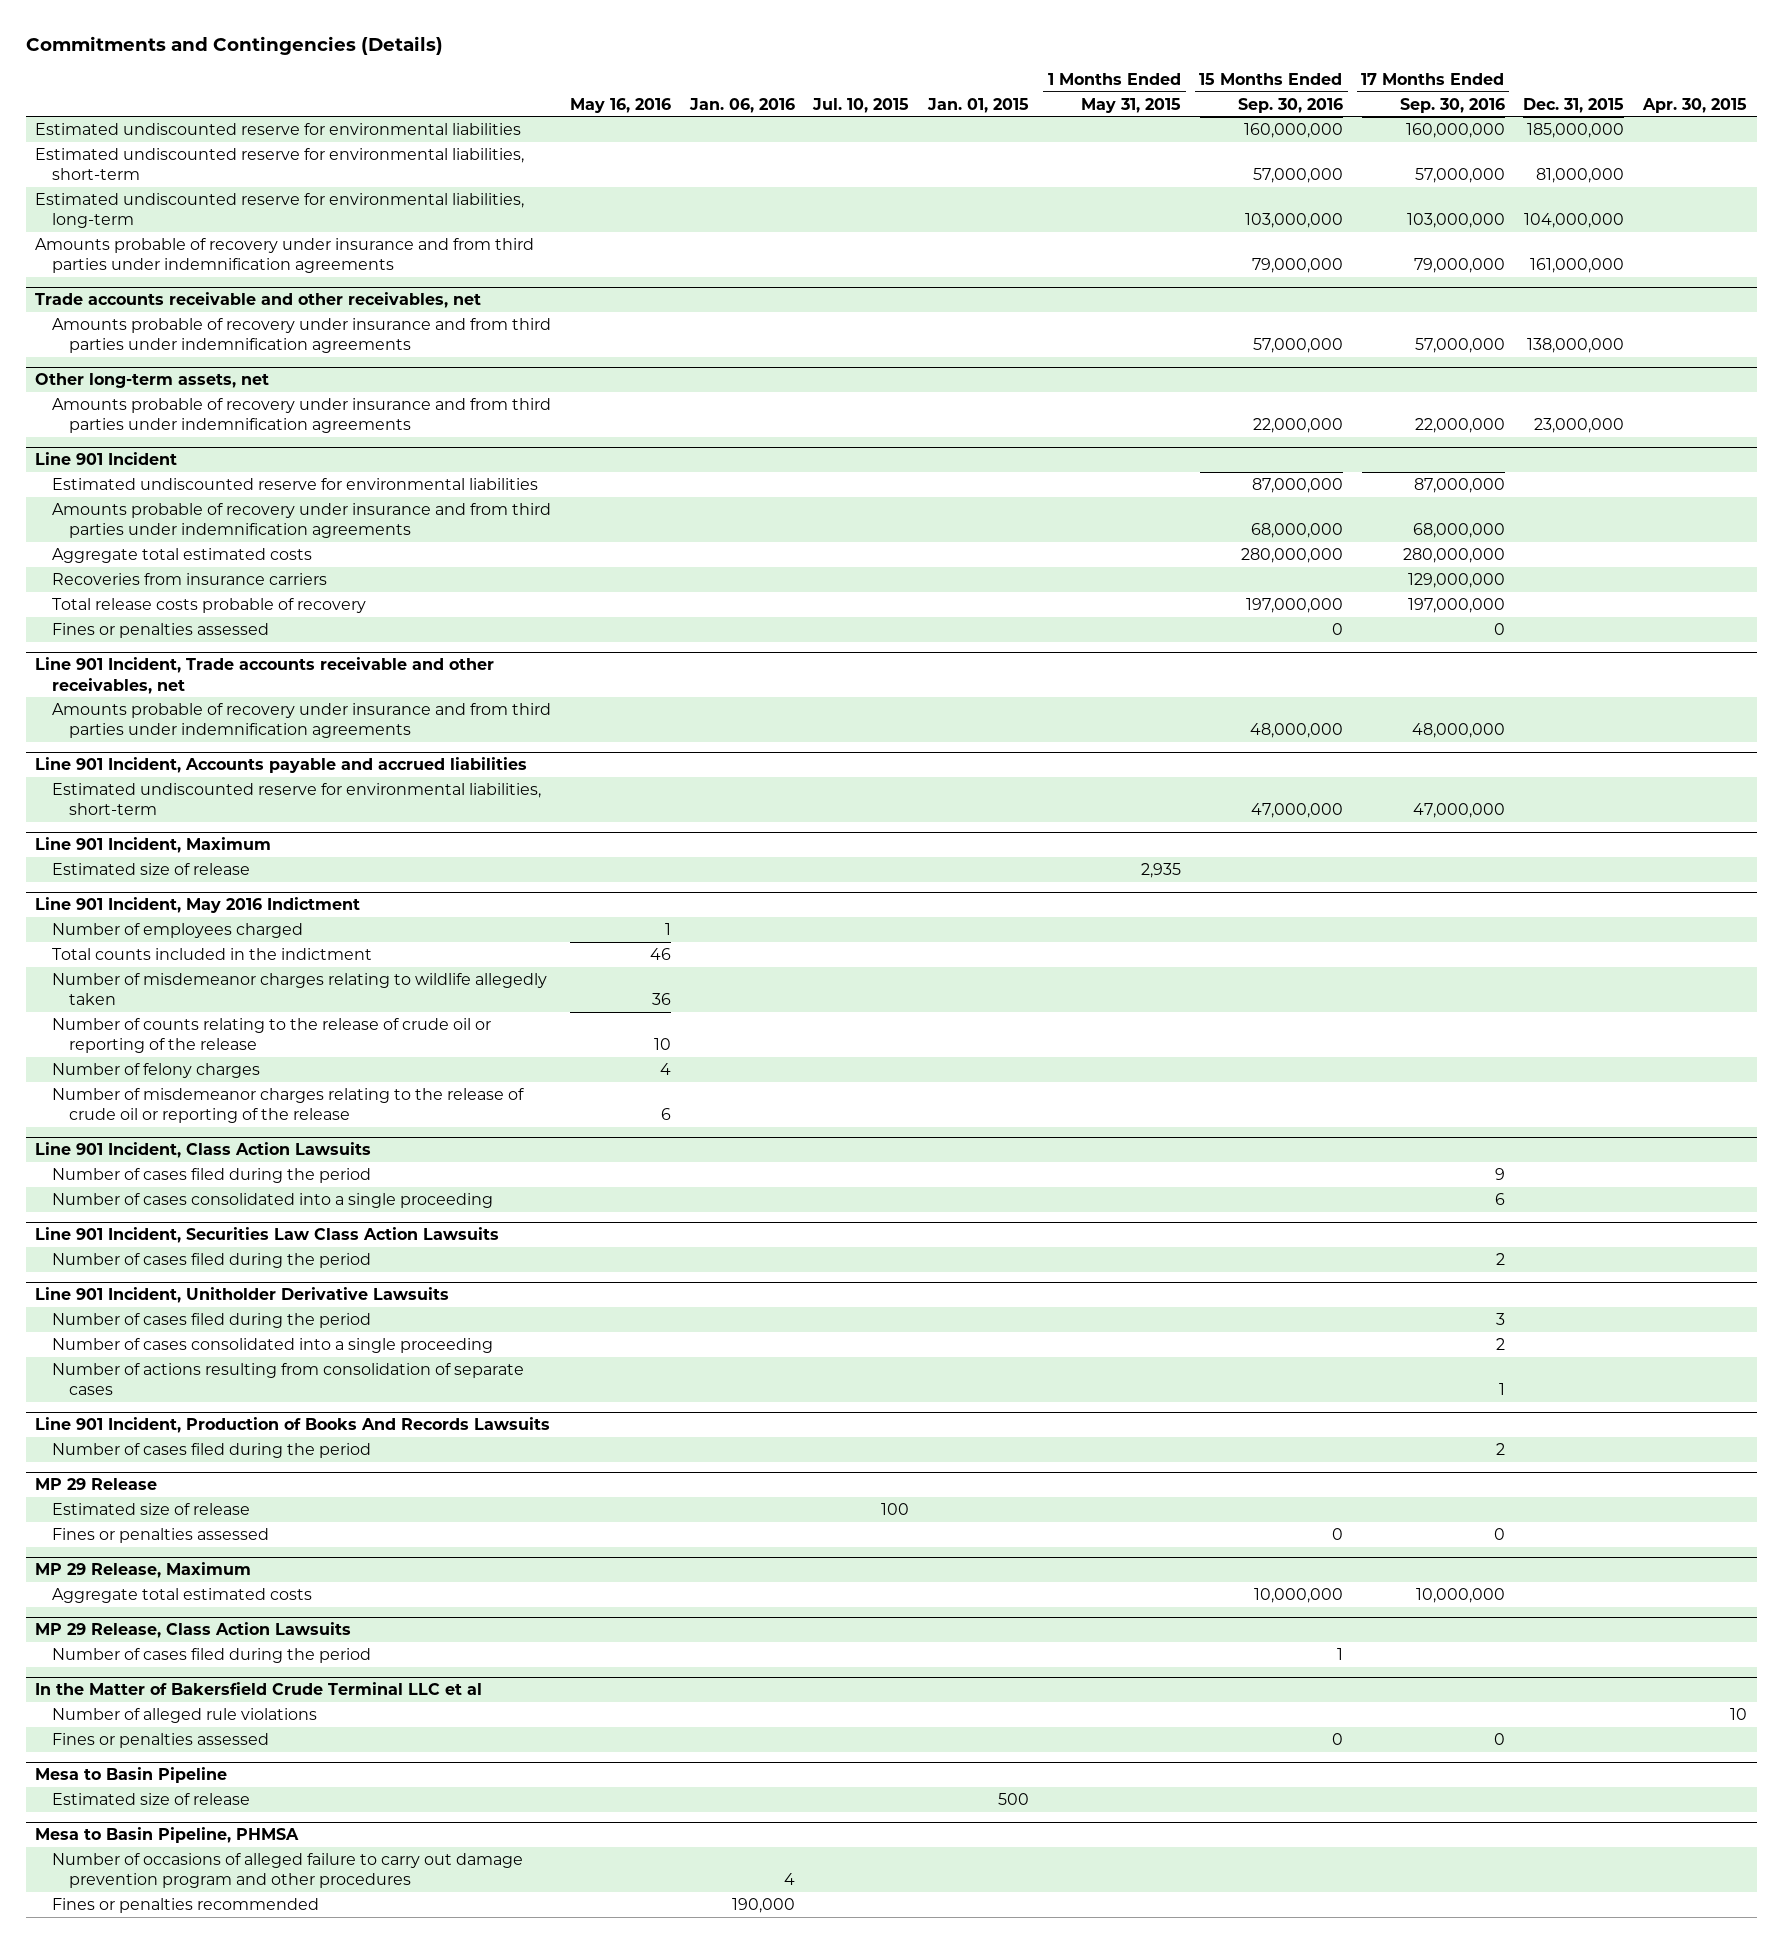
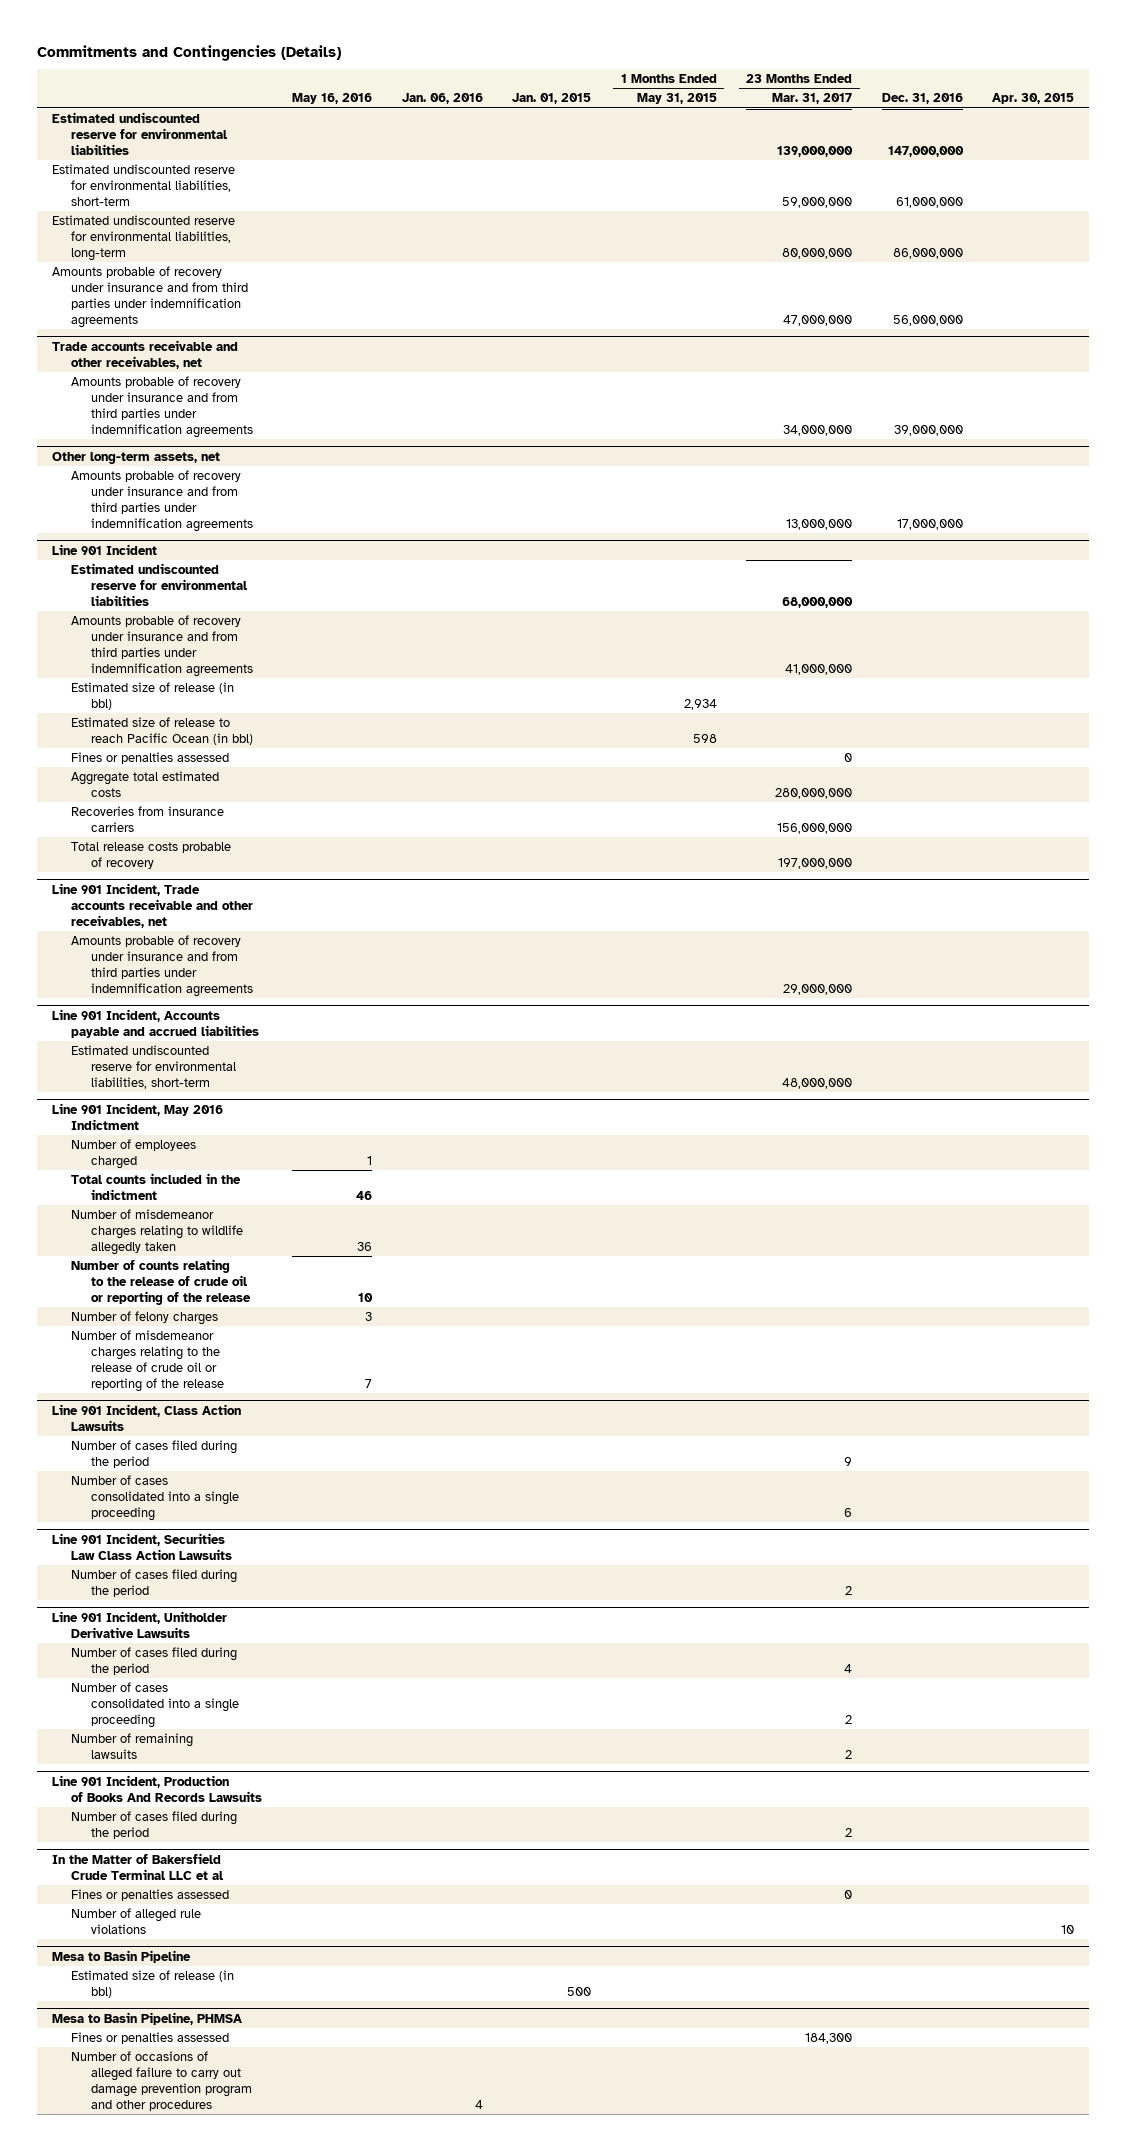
- | May 16, 2016 | Jan. 06, 2016 | Jul. 10, 2015 | Jan. 01, 2015 | 1 Months Ended May 31, 2015 | 15 Months Ended Sep. 30, 2016 | 17 Months Ended Sep. 30, 2016 | Dec. 31, 2015 | Apr. 30, 2015
+ | May 16, 2016 | Jan. 06, 2016 | Jan. 01, 2015 | 1 Months Ended May 31, 2015 | 23 Months Ended Mar. 31, 2017 | Dec. 31, 2016 | Apr. 30, 2015
@ Line 901 Incident
+ Estimated size of release (in bbl) | | | | 2,934 | | |
+ Estimated size of release to reach Pacific Ocean (in bbl) | | | | 598 | | |
moved up: Fines or penalties assessed | | | | | 0 | |
- Line 901 Incident, Maximum
- Estimated size of release | | | | | 2,935 | | | |
@ Line 901 Incident, May 2016 Indictment
- Number of felony charges | 4 | | | | | | | |
- Number of misdemeanor charges relating to the release of crude oil or reporting of the release | 6 | | | | | | | |
+ Number of felony charges | 3 | | | | | |
+ Number of misdemeanor charges relating to the release of crude oil or reporting of the release | 7 | | | | | |
@ Line 901 Incident, Unitholder Derivative Lawsuits
- Number of actions resulting from consolidation of separate cases | | | | | | | 1 | |
+ Number of remaining lawsuits | | | | | 2 | |
- MP 29 Release
- Estimated size of release | | | 100 | | | | | |
- Fines or penalties assessed | | | | | | 0 | 0 | |
- MP 29 Release, Maximum
- Aggregate total estimated costs | | | | | | 10,000,000 | 10,000,000 | |
- MP 29 Release, Class Action Lawsuits
- Number of cases filed during the period | | | | | | 1 | | |
@ In the Matter of Bakersfield Crude Terminal LLC et al
moved down: Number of alleged rule violations | | | | | | | 10
@ Mesa to Basin Pipeline
- Estimated size of release | | | | 500 | | | | |
+ Estimated size of release (in bbl) | | | 500 | | | |
@ Mesa to Basin Pipeline, PHMSA
+ Fines or penalties assessed | | | | | 184,300 | |
- Fines or penalties recommended | | 190,000 | | | | | | |

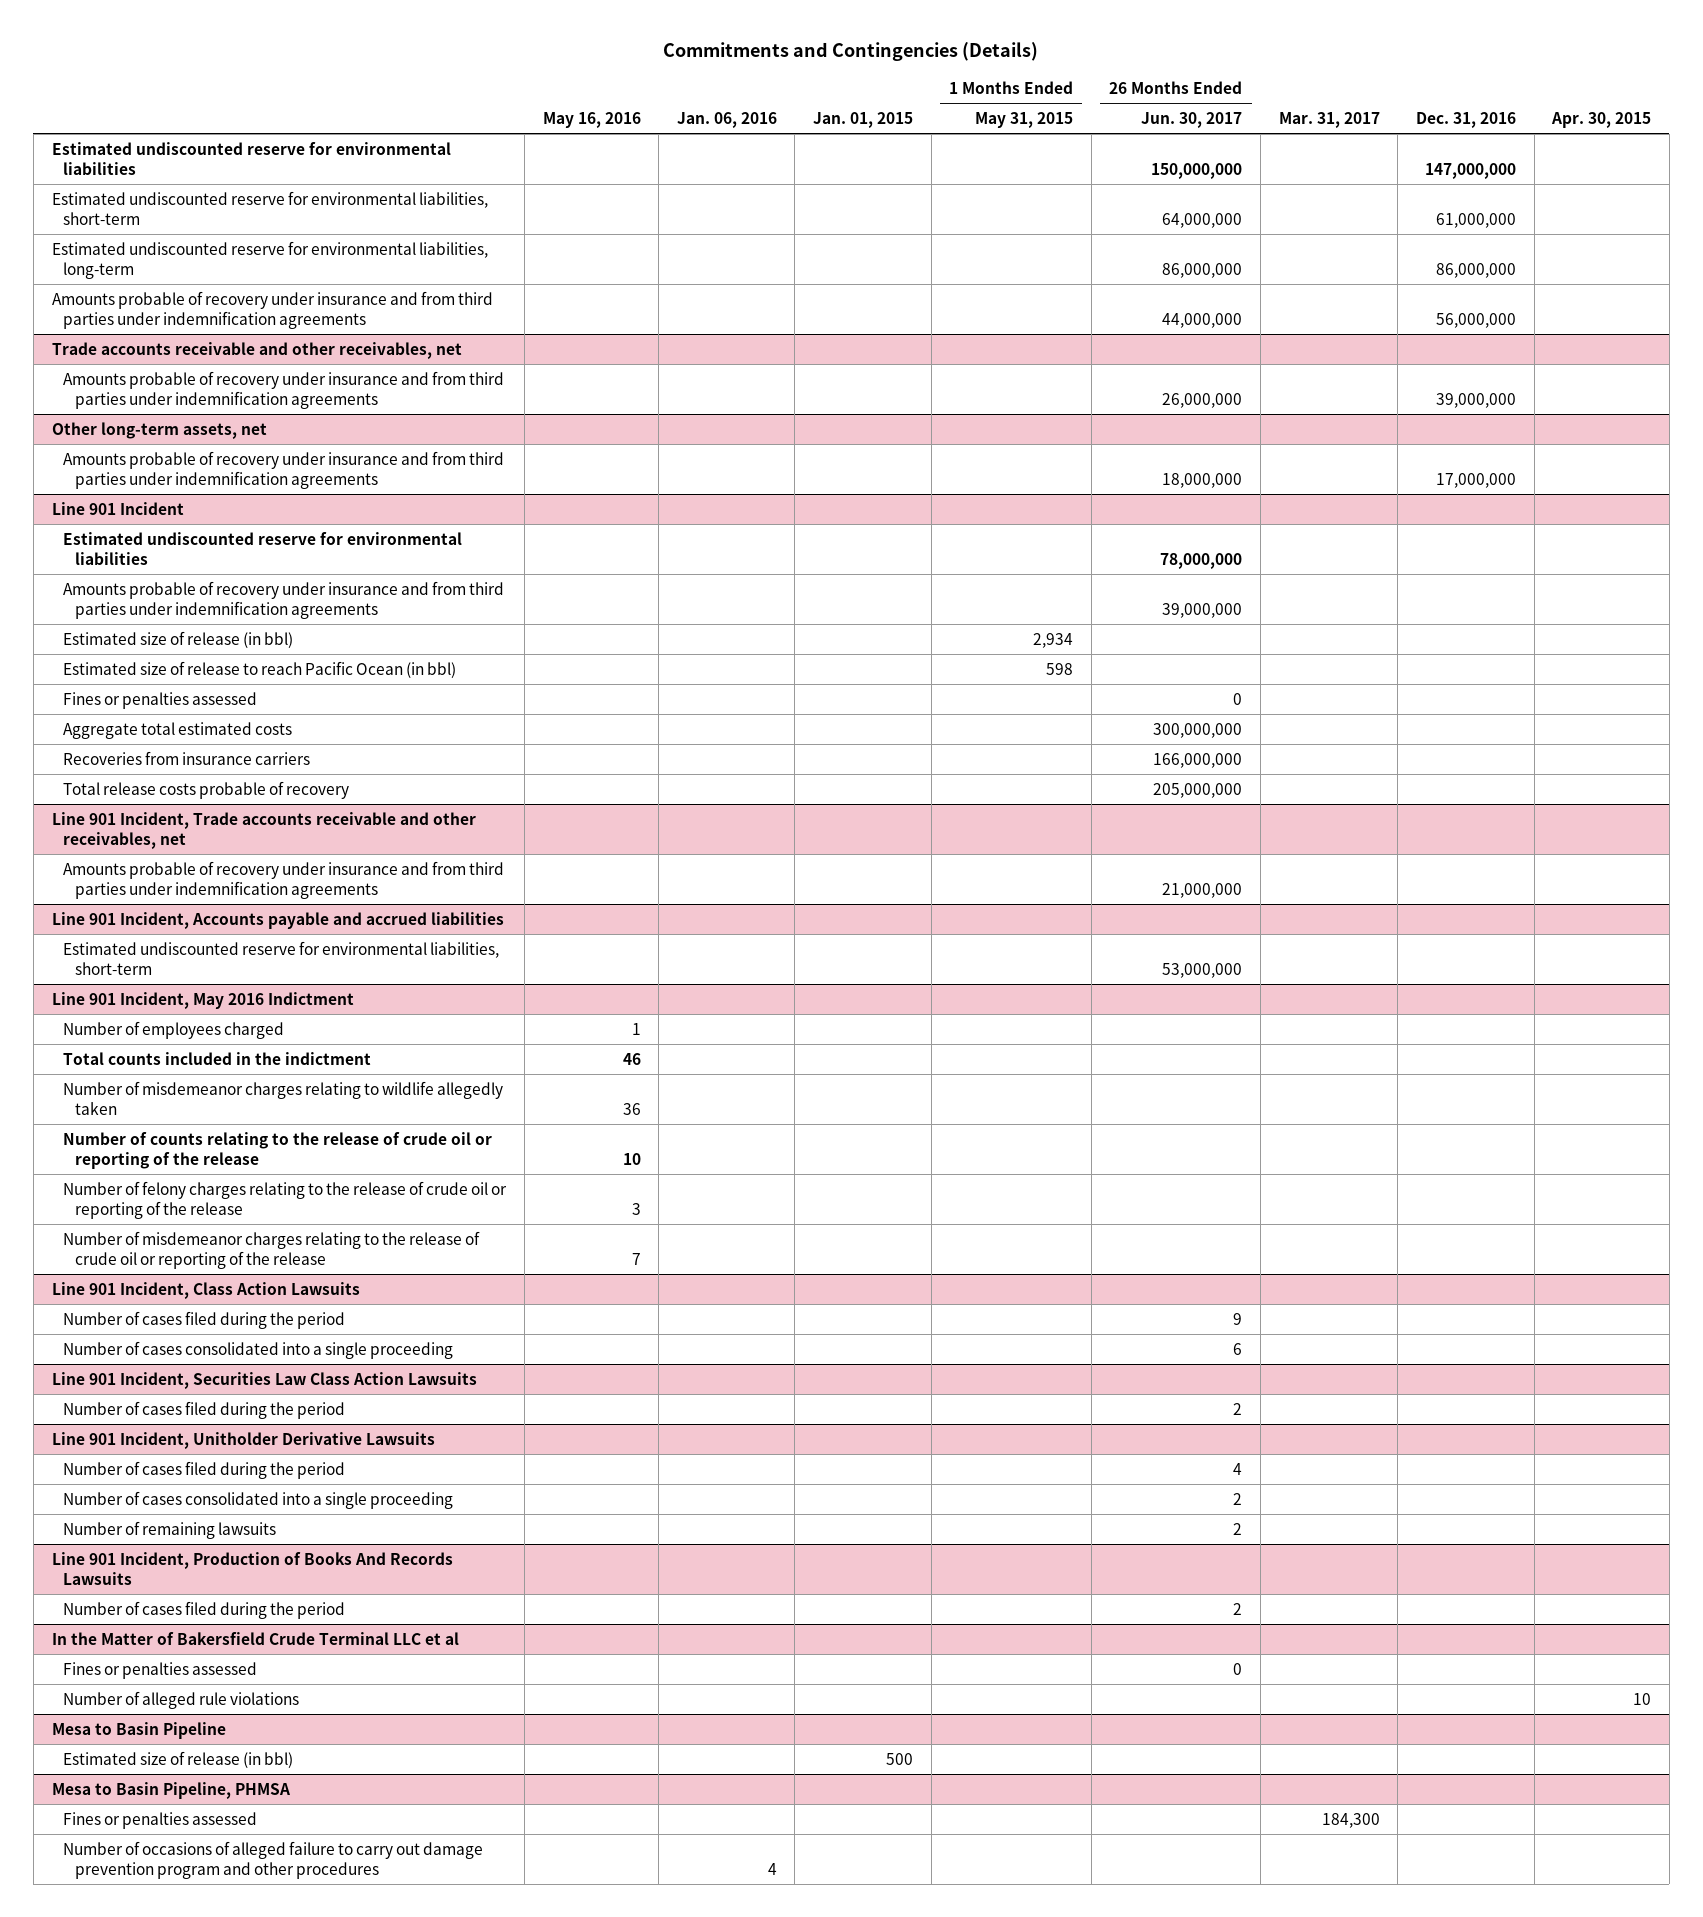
- | May 16, 2016 | Jan. 06, 2016 | Jan. 01, 2015 | 1 Months Ended May 31, 2015 | 23 Months Ended Mar. 31, 2017 | Dec. 31, 2016 | Apr. 30, 2015
+ | May 16, 2016 | Jan. 06, 2016 | Jan. 01, 2015 | 1 Months Ended May 31, 2015 | 26 Months Ended Jun. 30, 2017 | Mar. 31, 2017 | Dec. 31, 2016 | Apr. 30, 2015
@ Line 901 Incident, May 2016 Indictment
- Number of felony charges | 3 | | | | | |
+ Number of felony charges relating to the release of crude oil or reporting of the release | 3 | | | | | | |

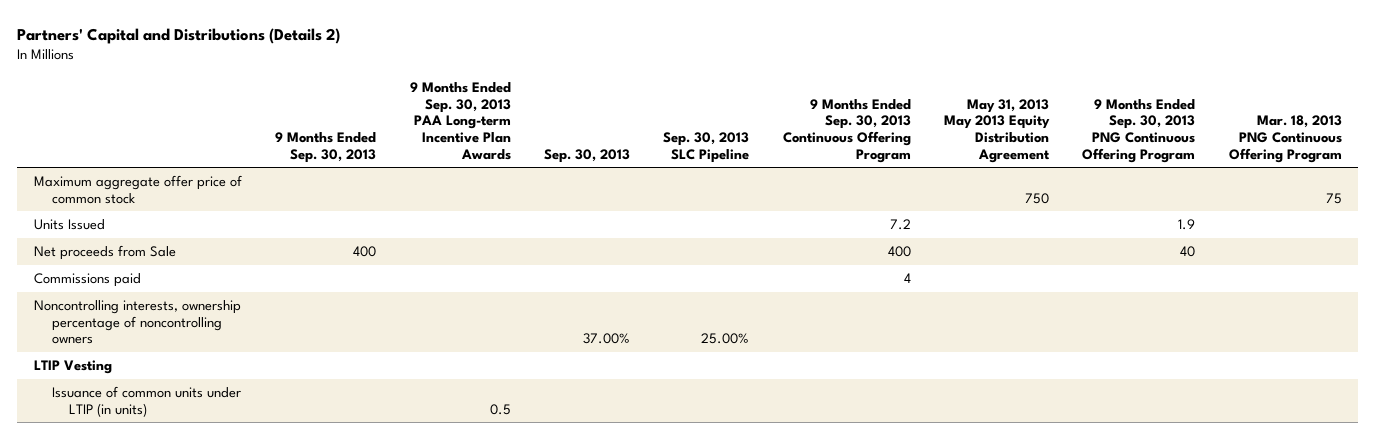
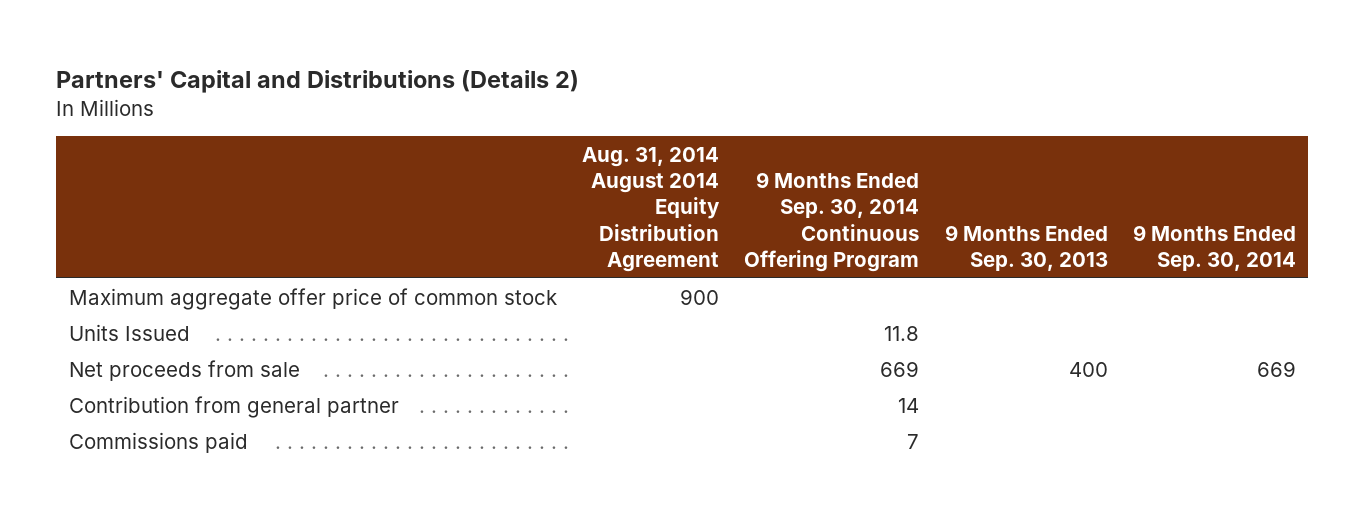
- | 9 Months Ended Sep. 30, 2013 | 9 Months Ended Sep. 30, 2013 PAA Long-term Incentive Plan Awards | Sep. 30, 2013 | Sep. 30, 2013 SLC Pipeline | 9 Months Ended Sep. 30, 2013 Continuous Offering Program | May 31, 2013 May 2013 Equity Distribution Agreement | 9 Months Ended Sep. 30, 2013 PNG Continuous Offering Program | Mar. 18, 2013 PNG Continuous Offering Program
+ | Aug. 31, 2014 August 2014 Equity Distribution Agreement | 9 Months Ended Sep. 30, 2014 Continuous Offering Program | 9 Months Ended Sep. 30, 2013 | 9 Months Ended Sep. 30, 2014
- Net proceeds from Sale | 400 | | | | 400 | | 40 |
+ Net proceeds from sale | | 669 | 400 | 669
+ Contribution from general partner | | 14 | |
- Noncontrolling interests, ownership percentage of noncontrolling owners | | | 37.00% | 25.00% | | | |
- LTIP Vesting
- Issuance of common units under LTIP (in units) | | 0.5 | | | | | |

